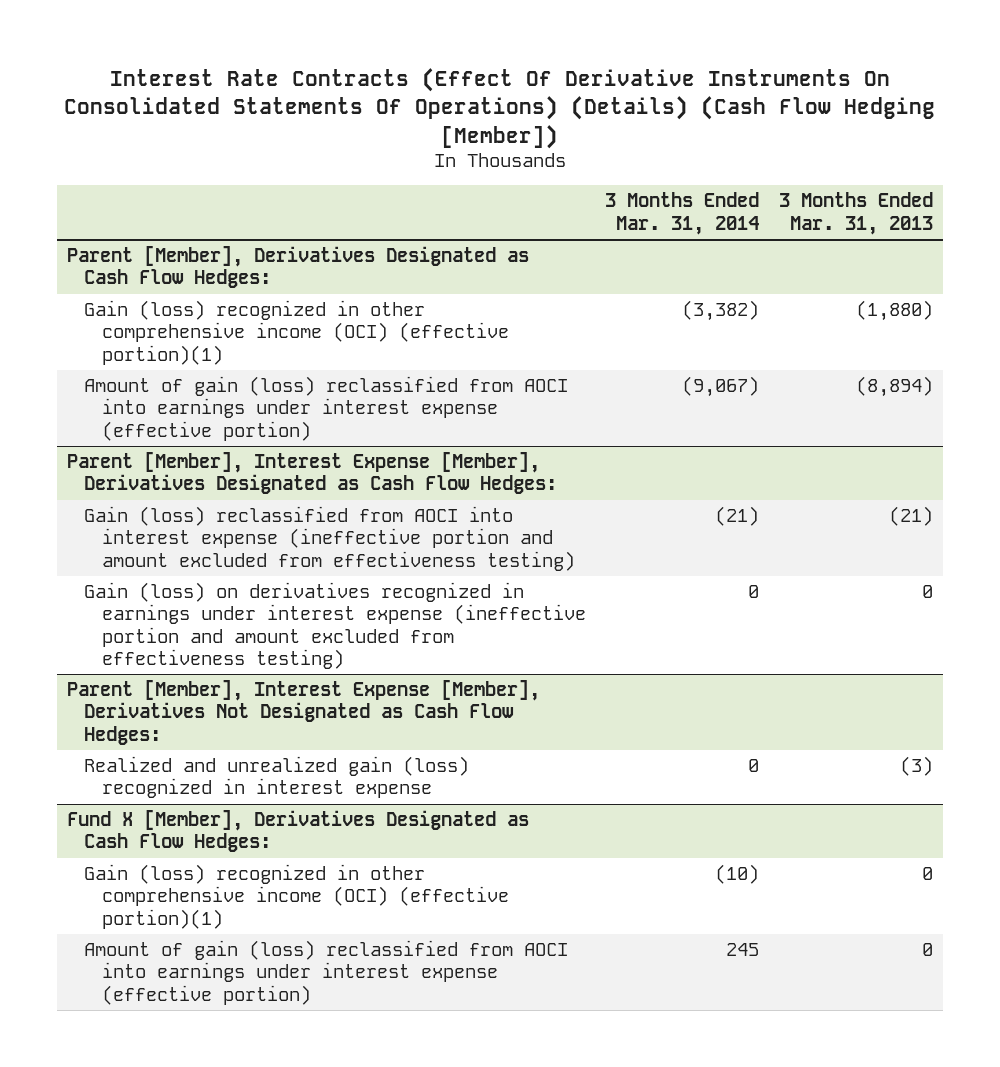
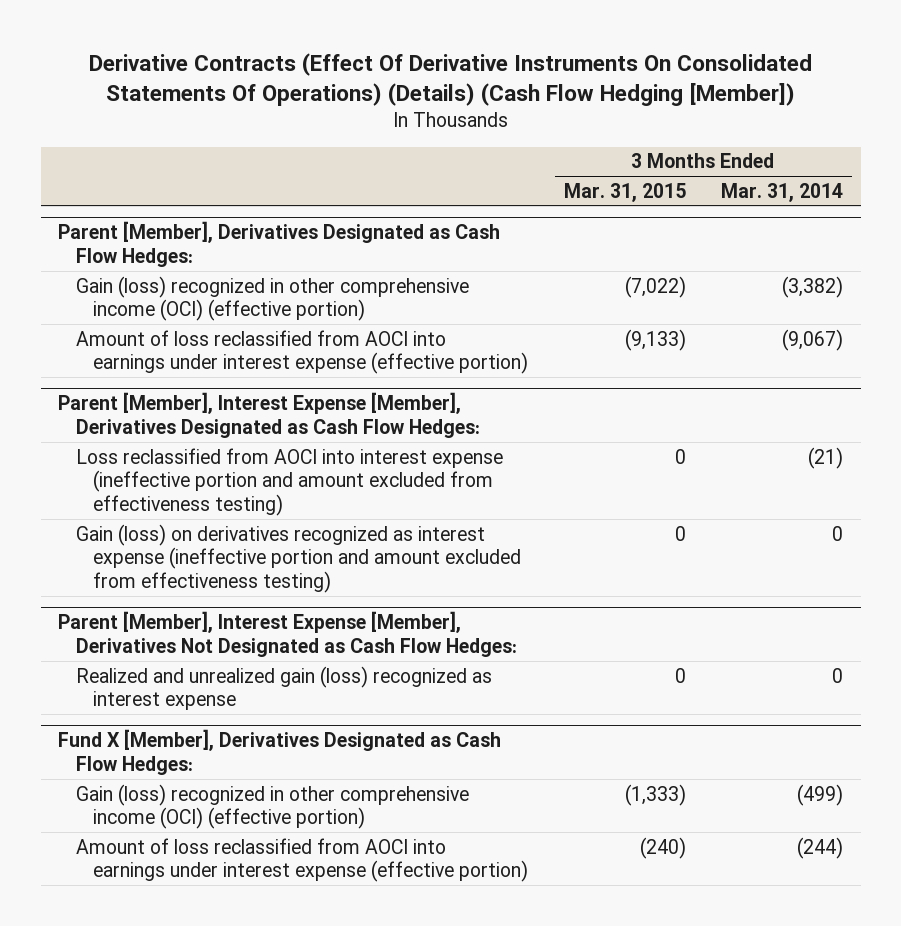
- Interest Rate Contracts (Effect Of Derivative Instruments On Consolidated Statements Of Operations) (Details) (Cash Flow Hedging [Member])
+ Derivative Contracts (Effect Of Derivative Instruments On Consolidated Statements Of Operations) (Details) (Cash Flow Hedging [Member])
- | 3 Months Ended Mar. 31, 2014 | 3 Months Ended Mar. 31, 2013
+ | 3 Months Ended Mar. 31, 2015 | 3 Months Ended Mar. 31, 2014
@ Parent [Member], Derivatives Designated as Cash Flow Hedges:
- Gain (loss) recognized in other comprehensive income (OCI) (effective portion)(1) | (3,382) | (1,880)
- Amount of gain (loss) reclassified from AOCI into earnings under interest expense (effective portion) | (9,067) | (8,894)
+ Gain (loss) recognized in other comprehensive income (OCI) (effective portion) | (7,022) | (3,382)
+ Amount of loss reclassified from AOCI into earnings under interest expense (effective portion) | (9,133) | (9,067)
@ Parent [Member], Interest Expense [Member], Derivatives Designated as Cash Flow Hedges:
- Gain (loss) reclassified from AOCI into interest expense (ineffective portion and amount excluded from effectiveness testing) | (21) | (21)
- Gain (loss) on derivatives recognized in earnings under interest expense (ineffective portion and amount excluded from effectiveness testing) | 0 | 0
+ Loss reclassified from AOCI into interest expense (ineffective portion and amount excluded from effectiveness testing) | 0 | (21)
+ Gain (loss) on derivatives recognized as interest expense (ineffective portion and amount excluded from effectiveness testing) | 0 | 0
@ Parent [Member], Interest Expense [Member], Derivatives Not Designated as Cash Flow Hedges:
- Realized and unrealized gain (loss) recognized in interest expense | 0 | (3)
+ Realized and unrealized gain (loss) recognized as interest expense | 0 | 0
@ Fund X [Member], Derivatives Designated as Cash Flow Hedges:
- Gain (loss) recognized in other comprehensive income (OCI) (effective portion)(1) | (10) | 0
- Amount of gain (loss) reclassified from AOCI into earnings under interest expense (effective portion) | 245 | 0
+ Gain (loss) recognized in other comprehensive income (OCI) (effective portion) | (1,333) | (499)
+ Amount of loss reclassified from AOCI into earnings under interest expense (effective portion) | (240) | (244)

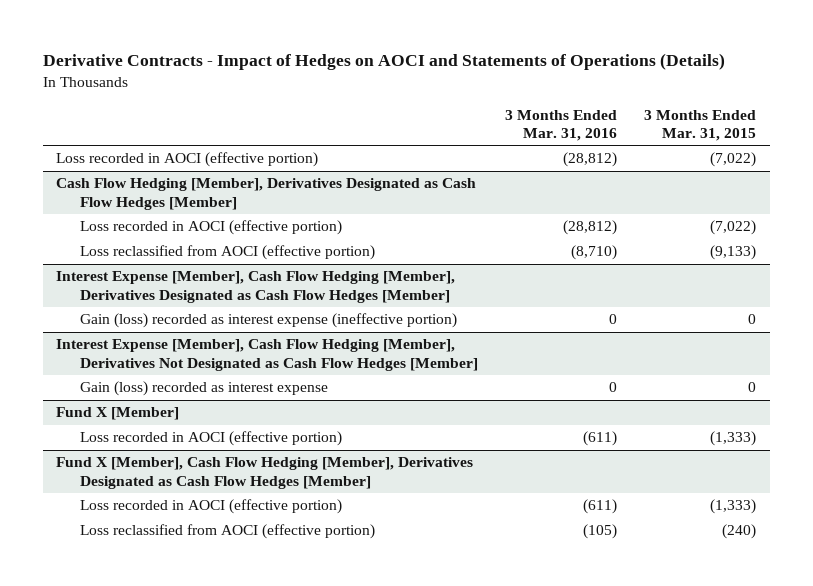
- Derivative Contracts (Effect Of Derivative Instruments On Consolidated Statements Of Operations) (Details) (Cash Flow Hedging [Member])
+ Derivative Contracts - Impact of Hedges on AOCI and Statements of Operations (Details)
- | 3 Months Ended Mar. 31, 2015 | 3 Months Ended Mar. 31, 2014
+ | 3 Months Ended Mar. 31, 2016 | 3 Months Ended Mar. 31, 2015
- Parent [Member], Derivatives Designated as Cash Flow Hedges:
- Gain (loss) recognized in other comprehensive income (OCI) (effective portion) | (7,022) | (3,382)
- Amount of loss reclassified from AOCI into earnings under interest expense (effective portion) | (9,133) | (9,067)
- Parent [Member], Interest Expense [Member], Derivatives Designated as Cash Flow Hedges:
- Loss reclassified from AOCI into interest expense (ineffective portion and amount excluded from effectiveness testing) | 0 | (21)
- Gain (loss) on derivatives recognized as interest expense (ineffective portion and amount excluded from effectiveness testing) | 0 | 0
- Parent [Member], Interest Expense [Member], Derivatives Not Designated as Cash Flow Hedges:
- Realized and unrealized gain (loss) recognized as interest expense | 0 | 0
- Fund X [Member], Derivatives Designated as Cash Flow Hedges:
- Gain (loss) recognized in other comprehensive income (OCI) (effective portion) | (1,333) | (499)
- Amount of loss reclassified from AOCI into earnings under interest expense (effective portion) | (240) | (244)
+ Loss recorded in AOCI (effective portion) | (28,812) | (7,022)
+ Cash Flow Hedging [Member], Derivatives Designated as Cash Flow Hedges [Member]
+ Loss recorded in AOCI (effective portion) | (28,812) | (7,022)
+ Loss reclassified from AOCI (effective portion) | (8,710) | (9,133)
+ Interest Expense [Member], Cash Flow Hedging [Member], Derivatives Designated as Cash Flow Hedges [Member]
+ Gain (loss) recorded as interest expense (ineffective portion) | 0 | 0
+ Interest Expense [Member], Cash Flow Hedging [Member], Derivatives Not Designated as Cash Flow Hedges [Member]
+ Gain (loss) recorded as interest expense | 0 | 0
+ Fund X [Member]
+ Loss recorded in AOCI (effective portion) | (611) | (1,333)
+ Fund X [Member], Cash Flow Hedging [Member], Derivatives Designated as Cash Flow Hedges [Member]
+ Loss recorded in AOCI (effective portion) | (611) | (1,333)
+ Loss reclassified from AOCI (effective portion) | (105) | (240)

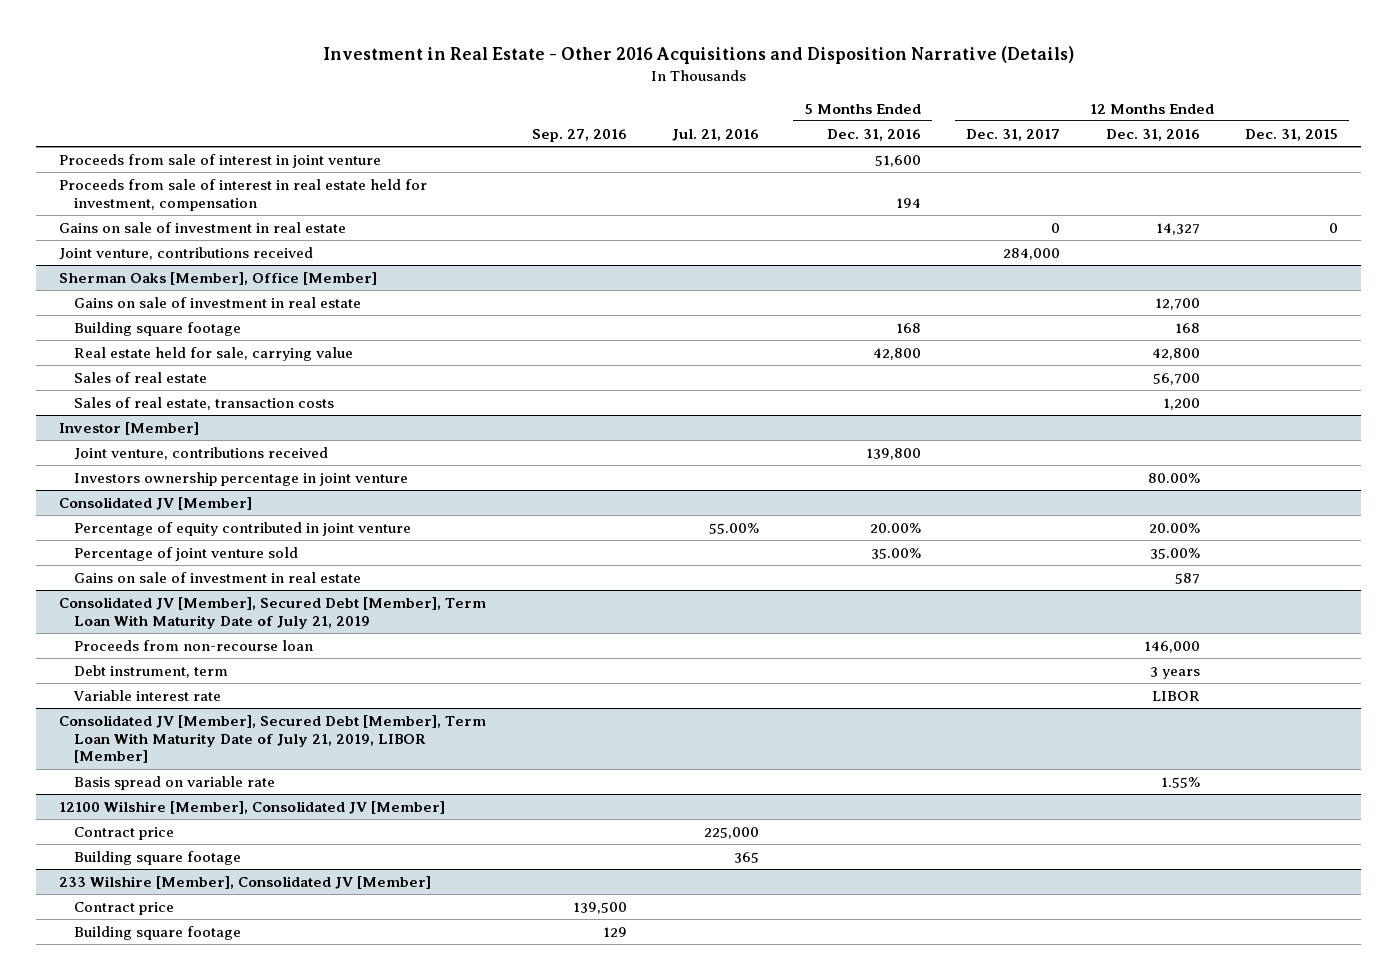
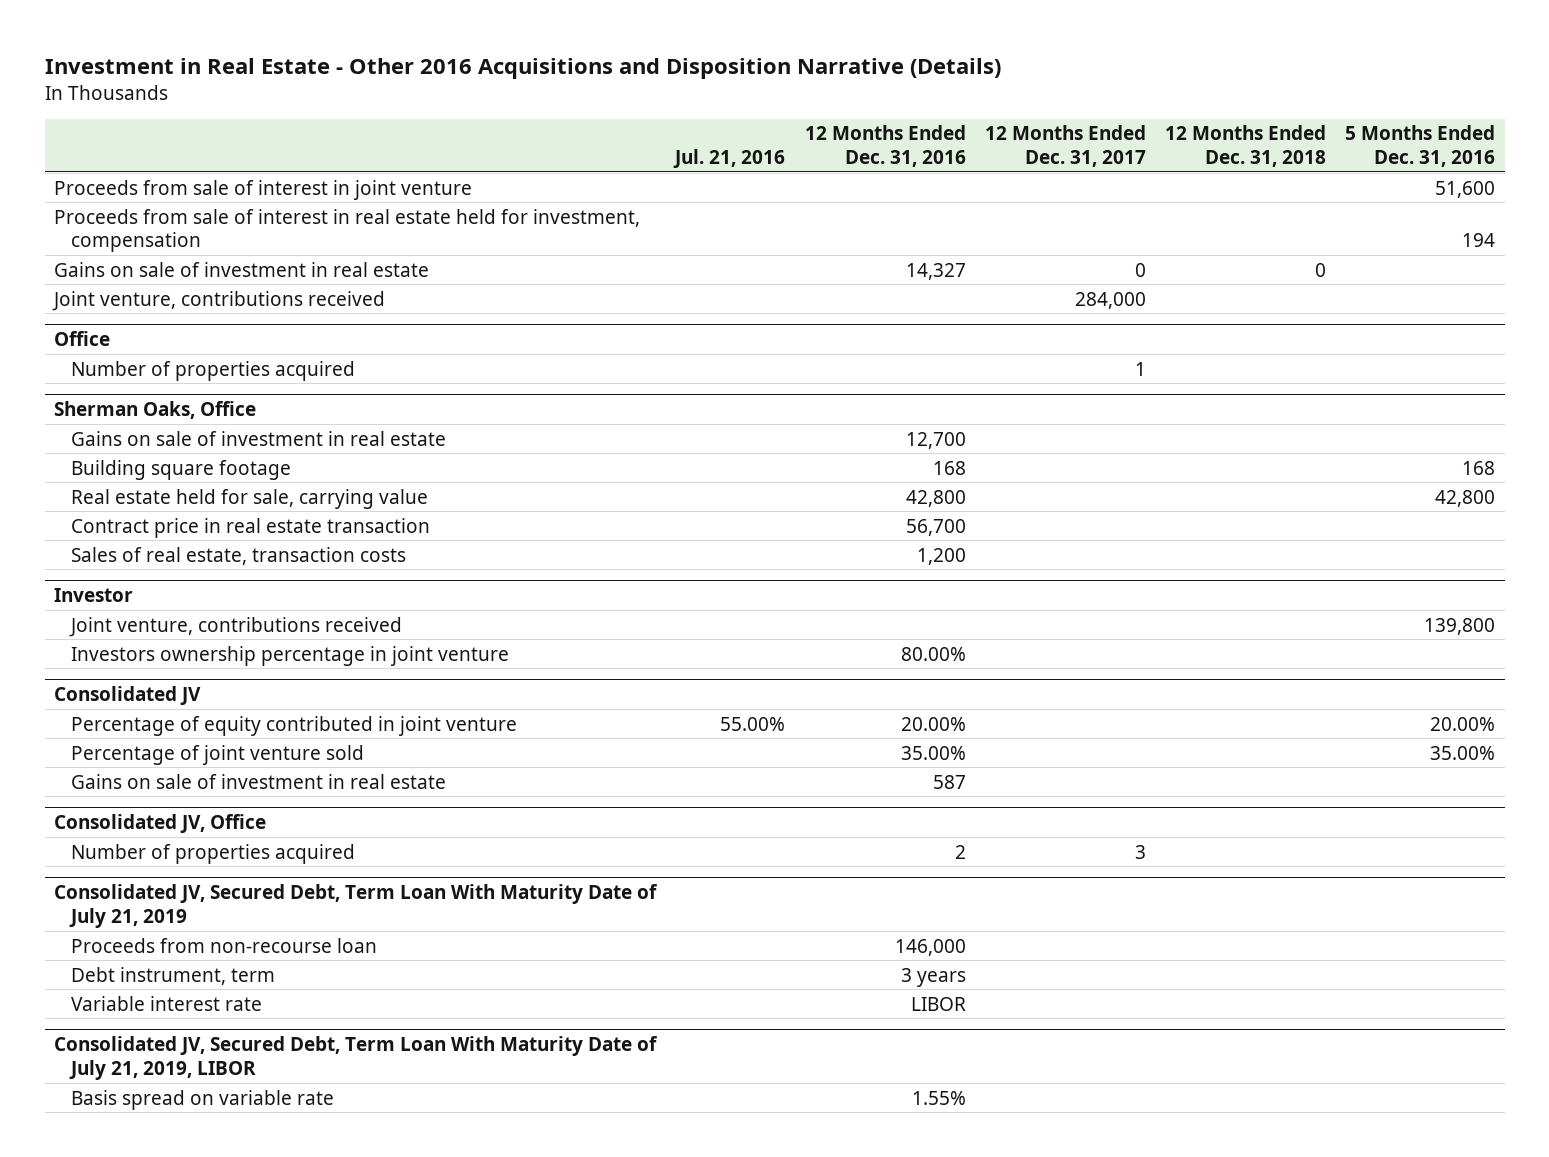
- | Sep. 27, 2016 | Jul. 21, 2016 | 5 Months Ended Dec. 31, 2016 | 12 Months Ended Dec. 31, 2017 | 12 Months Ended Dec. 31, 2016 | 12 Months Ended Dec. 31, 2015
+ | Jul. 21, 2016 | 12 Months Ended Dec. 31, 2016 | 12 Months Ended Dec. 31, 2017 | 12 Months Ended Dec. 31, 2018 | 5 Months Ended Dec. 31, 2016
- Sherman Oaks [Member], Office [Member]
+ Office
+ Number of properties acquired | | | 1 | |
+ Sherman Oaks, Office
- Sales of real estate | | | | | 56,700 |
+ Contract price in real estate transaction | | 56,700 | | |
- Investor [Member]
+ Investor
- Consolidated JV [Member]
+ Consolidated JV
- Consolidated JV [Member], Secured Debt [Member], Term Loan With Maturity Date of July 21, 2019
+ Consolidated JV, Office
+ Number of properties acquired | | 2 | 3 | |
+ Consolidated JV, Secured Debt, Term Loan With Maturity Date of July 21, 2019
- Consolidated JV [Member], Secured Debt [Member], Term Loan With Maturity Date of July 21, 2019, LIBOR [Member]
+ Consolidated JV, Secured Debt, Term Loan With Maturity Date of July 21, 2019, LIBOR
- 12100 Wilshire [Member], Consolidated JV [Member]
- Contract price | | 225,000 | | | |
- Building square footage | | 365 | | | |
- 233 Wilshire [Member], Consolidated JV [Member]
- Contract price | 139,500 | | | | |
- Building square footage | 129 | | | | |

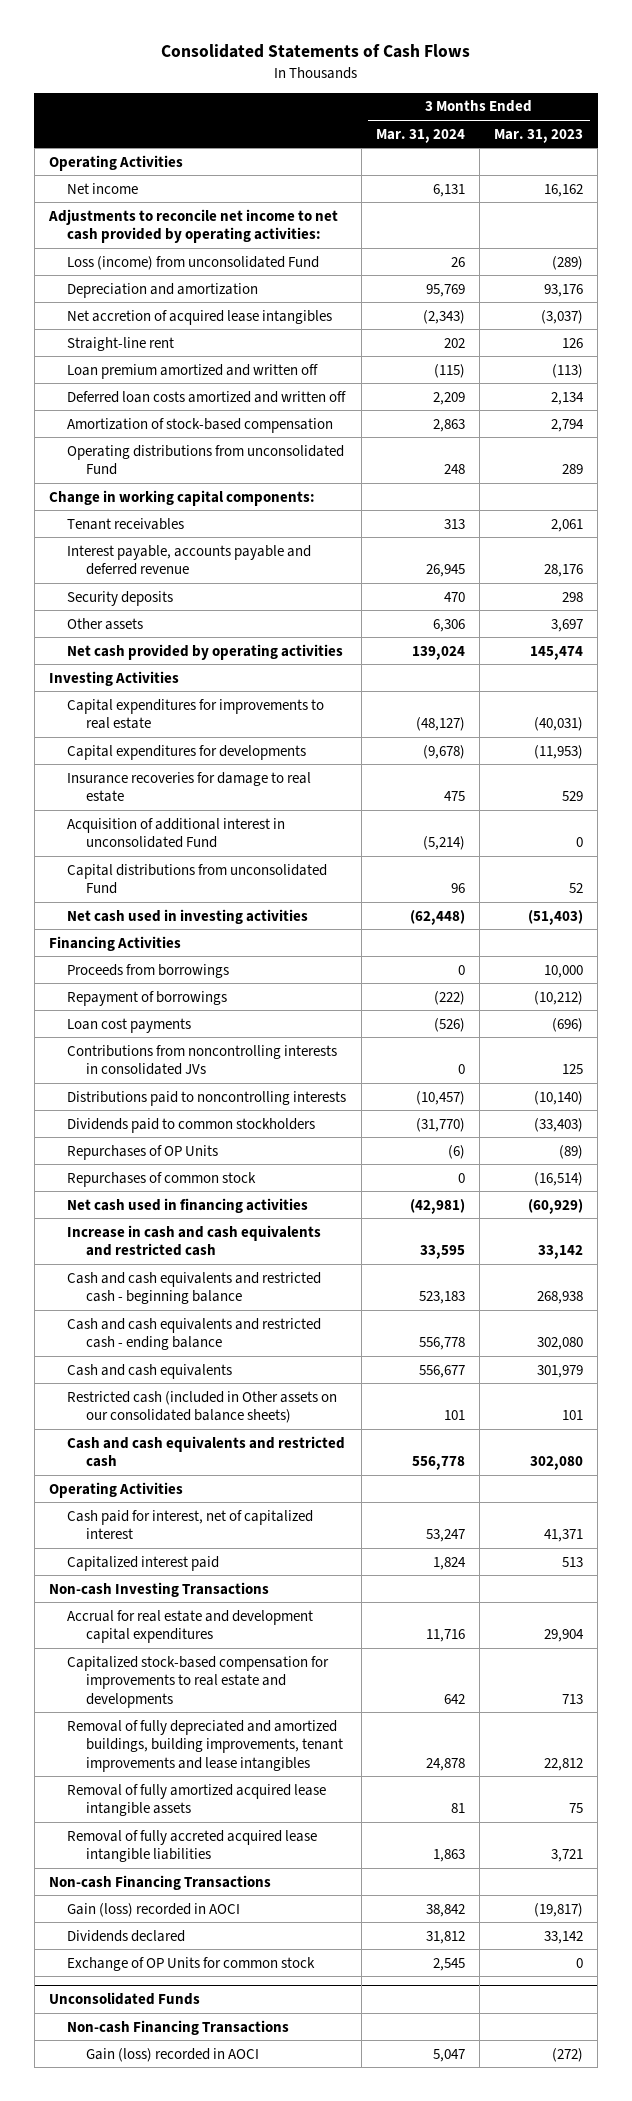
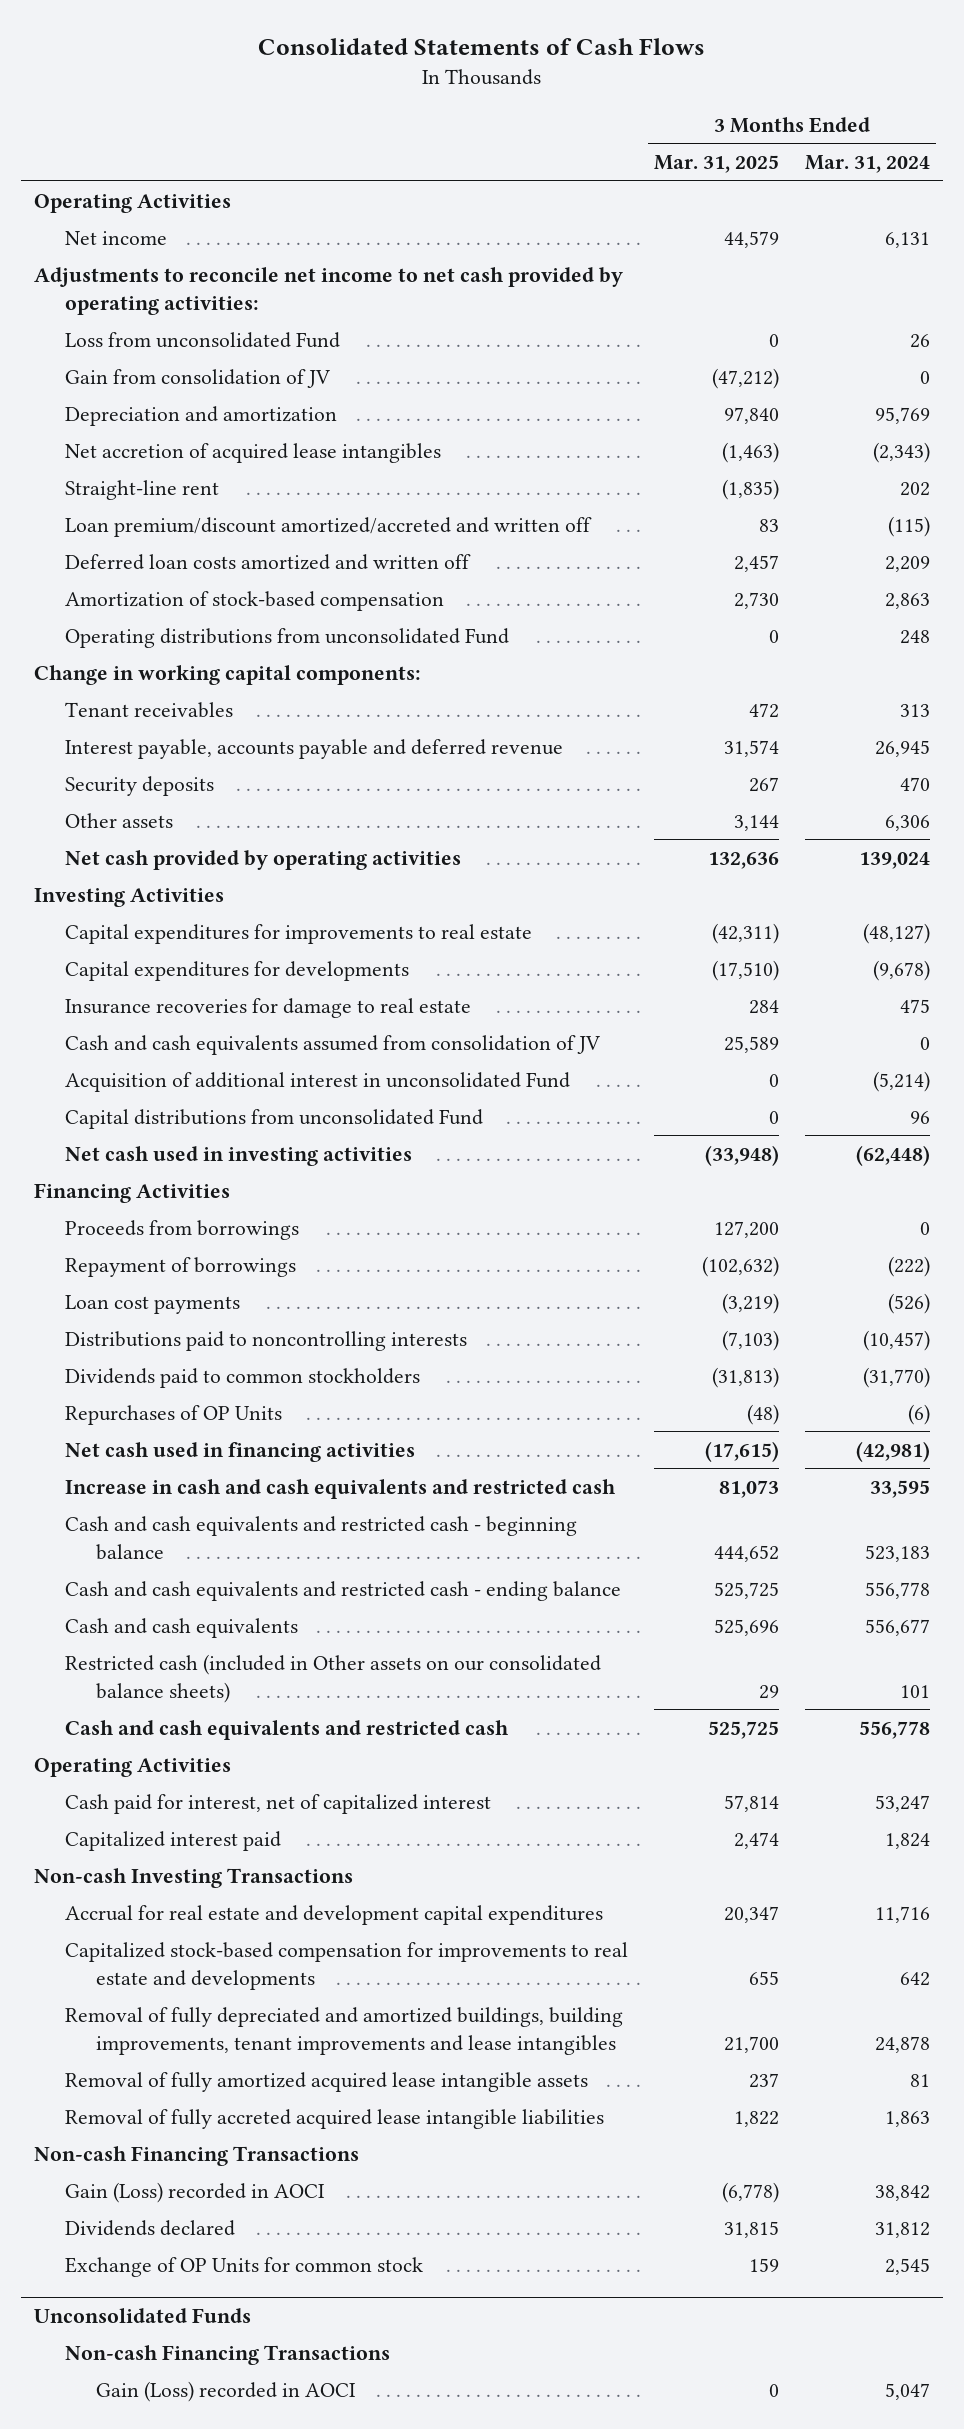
- | 3 Months Ended Mar. 31, 2024 | 3 Months Ended Mar. 31, 2023
+ | 3 Months Ended Mar. 31, 2025 | 3 Months Ended Mar. 31, 2024
- Loss (income) from unconsolidated Fund | 26 | (289)
+ Loss from unconsolidated Fund | 0 | 26
+ Gain from consolidation of JV | (47,212) | 0
- Loan premium amortized and written off | (115) | (113)
+ Loan premium/discount amortized/accreted and written off | 83 | (115)
+ Cash and cash equivalents assumed from consolidation of JV | 25,589 | 0
- Contributions from noncontrolling interests in consolidated JVs | 0 | 125
- Repurchases of common stock | 0 | (16,514)
- Gain (loss) recorded in AOCI | 38,842 | (19,817)
+ Gain (Loss) recorded in AOCI | (6,778) | 38,842
@ Unconsolidated Funds
- Gain (loss) recorded in AOCI | 5,047 | (272)
+ Gain (Loss) recorded in AOCI | 0 | 5,047

